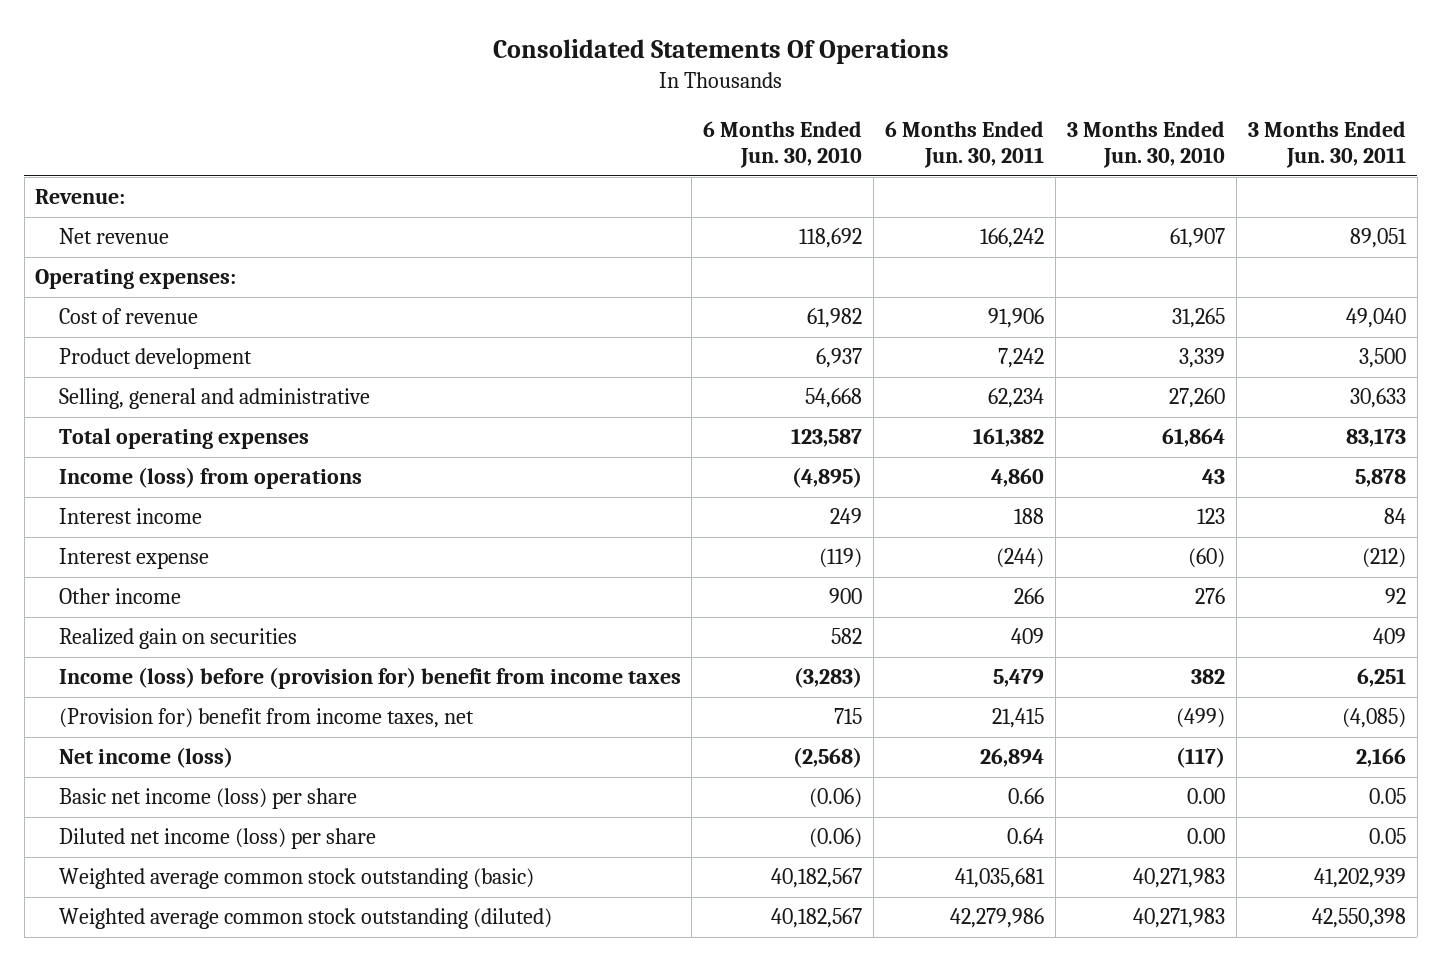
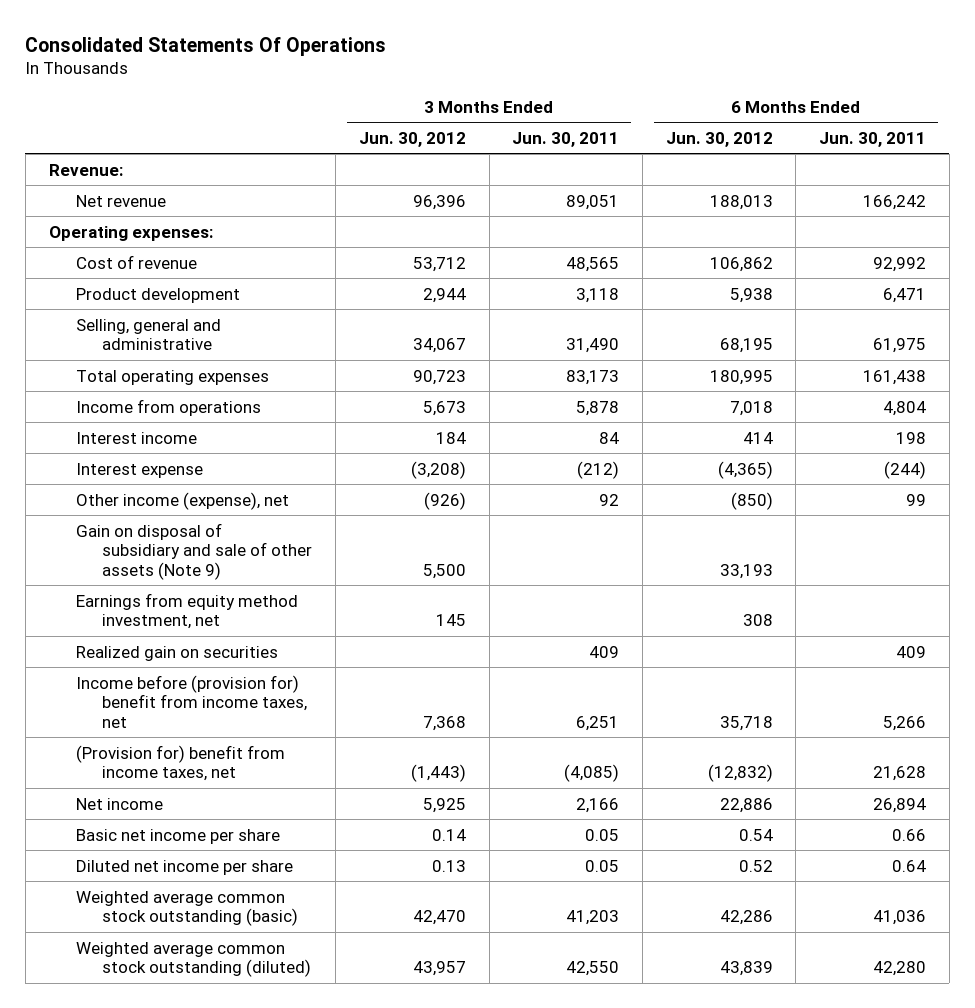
- | 6 Months Ended Jun. 30, 2010 | 6 Months Ended Jun. 30, 2011 | 3 Months Ended Jun. 30, 2010 | 3 Months Ended Jun. 30, 2011
+ | 3 Months Ended Jun. 30, 2012 | 3 Months Ended Jun. 30, 2011 | 6 Months Ended Jun. 30, 2012 | 6 Months Ended Jun. 30, 2011
- Cost of revenue | 61,982 | 91,906 | 31,265 | 49,040
- Product development | 6,937 | 7,242 | 3,339 | 3,500
- Selling, general and administrative | 54,668 | 62,234 | 27,260 | 30,633
- Total operating expenses | 123,587 | 161,382 | 61,864 | 83,173
- Income (loss) from operations | (4,895) | 4,860 | 43 | 5,878
- Interest income | 249 | 188 | 123 | 84
+ Cost of revenue | 53,712 | 48,565 | 106,862 | 92,992
+ Product development | 2,944 | 3,118 | 5,938 | 6,471
+ Selling, general and administrative | 34,067 | 31,490 | 68,195 | 61,975
+ Total operating expenses | 90,723 | 83,173 | 180,995 | 161,438
+ Income from operations | 5,673 | 5,878 | 7,018 | 4,804
+ Interest income | 184 | 84 | 414 | 198
- Other income | 900 | 266 | 276 | 92
+ Other income (expense), net | (926) | 92 | (850) | 99
+ Gain on disposal of subsidiary and sale of other assets (Note 9) | 5,500 | | 33,193 |
+ Earnings from equity method investment, net | 145 | | 308 |
- Income (loss) before (provision for) benefit from income taxes | (3,283) | 5,479 | 382 | 6,251
- (Provision for) benefit from income taxes, net | 715 | 21,415 | (499) | (4,085)
- Net income (loss) | (2,568) | 26,894 | (117) | 2,166
- Basic net income (loss) per share | (0.06) | 0.66 | 0.00 | 0.05
- Diluted net income (loss) per share | (0.06) | 0.64 | 0.00 | 0.05
- Weighted average common stock outstanding (basic) | 40,182,567 | 41,035,681 | 40,271,983 | 41,202,939
- Weighted average common stock outstanding (diluted) | 40,182,567 | 42,279,986 | 40,271,983 | 42,550,398
+ Income before (provision for) benefit from income taxes, net | 7,368 | 6,251 | 35,718 | 5,266
+ (Provision for) benefit from income taxes, net | (1,443) | (4,085) | (12,832) | 21,628
+ Net income | 5,925 | 2,166 | 22,886 | 26,894
+ Basic net income per share | 0.14 | 0.05 | 0.54 | 0.66
+ Diluted net income per share | 0.13 | 0.05 | 0.52 | 0.64
+ Weighted average common stock outstanding (basic) | 42,470 | 41,203 | 42,286 | 41,036
+ Weighted average common stock outstanding (diluted) | 43,957 | 42,550 | 43,839 | 42,280

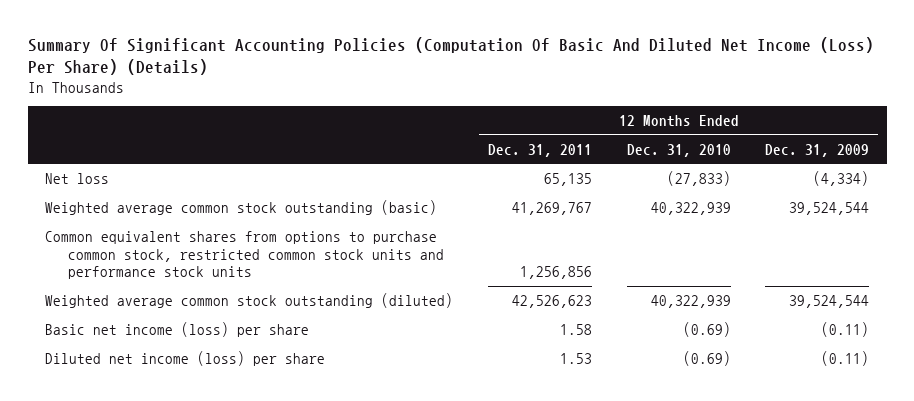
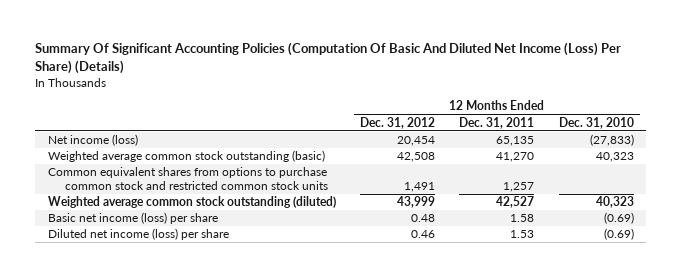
- | 12 Months Ended Dec. 31, 2011 | 12 Months Ended Dec. 31, 2010 | 12 Months Ended Dec. 31, 2009
+ | 12 Months Ended Dec. 31, 2012 | 12 Months Ended Dec. 31, 2011 | 12 Months Ended Dec. 31, 2010
- Net loss | 65,135 | (27,833) | (4,334)
- Weighted average common stock outstanding (basic) | 41,269,767 | 40,322,939 | 39,524,544
- Common equivalent shares from options to purchase common stock, restricted common stock units and performance stock units | 1,256,856 | |
- Weighted average common stock outstanding (diluted) | 42,526,623 | 40,322,939 | 39,524,544
+ Net income (loss) | 20,454 | 65,135 | (27,833)
+ Weighted average common stock outstanding (basic) | 42,508 | 41,270 | 40,323
+ Common equivalent shares from options to purchase common stock and restricted common stock units | 1,491 | 1,257 |
+ Weighted average common stock outstanding (diluted) | 43,999 | 42,527 | 40,323

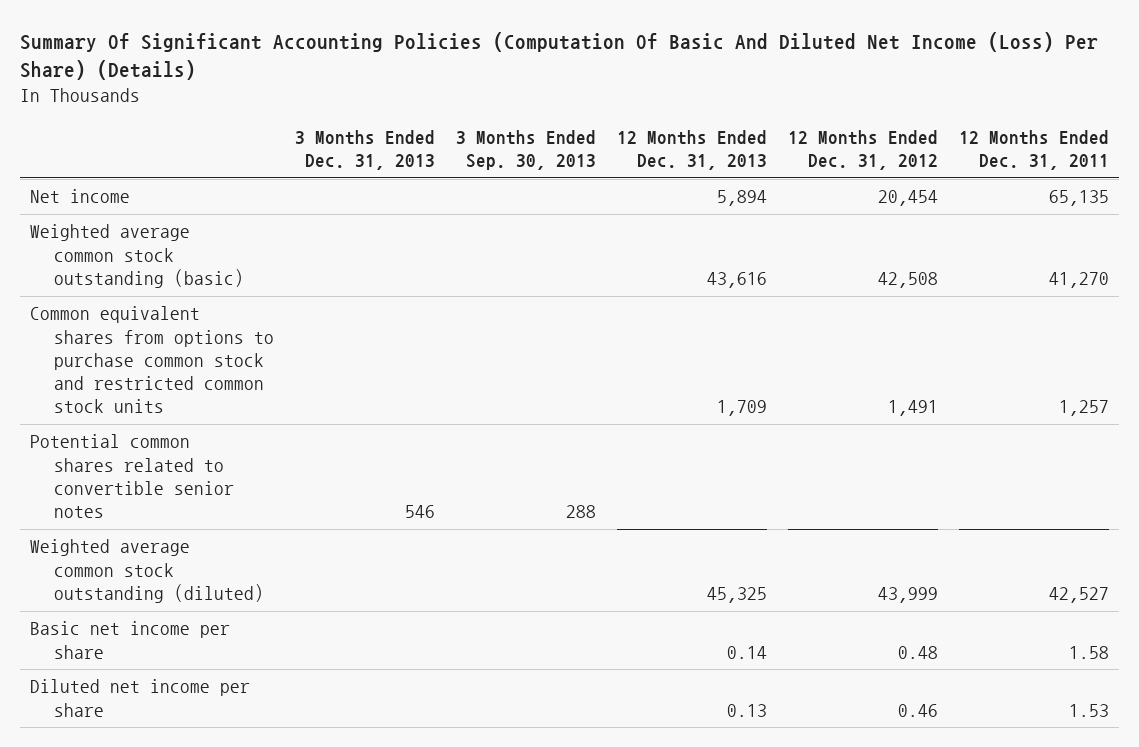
- | 12 Months Ended Dec. 31, 2012 | 12 Months Ended Dec. 31, 2011 | 12 Months Ended Dec. 31, 2010
+ | 3 Months Ended Dec. 31, 2013 | 3 Months Ended Sep. 30, 2013 | 12 Months Ended Dec. 31, 2013 | 12 Months Ended Dec. 31, 2012 | 12 Months Ended Dec. 31, 2011
- Net income (loss) | 20,454 | 65,135 | (27,833)
+ Net income | | | 5,894 | 20,454 | 65,135
+ Potential common shares related to convertible senior notes | 546 | 288 | | |
- Basic net income (loss) per share | 0.48 | 1.58 | (0.69)
- Diluted net income (loss) per share | 0.46 | 1.53 | (0.69)
+ Basic net income per share | | | 0.14 | 0.48 | 1.58
+ Diluted net income per share | | | 0.13 | 0.46 | 1.53

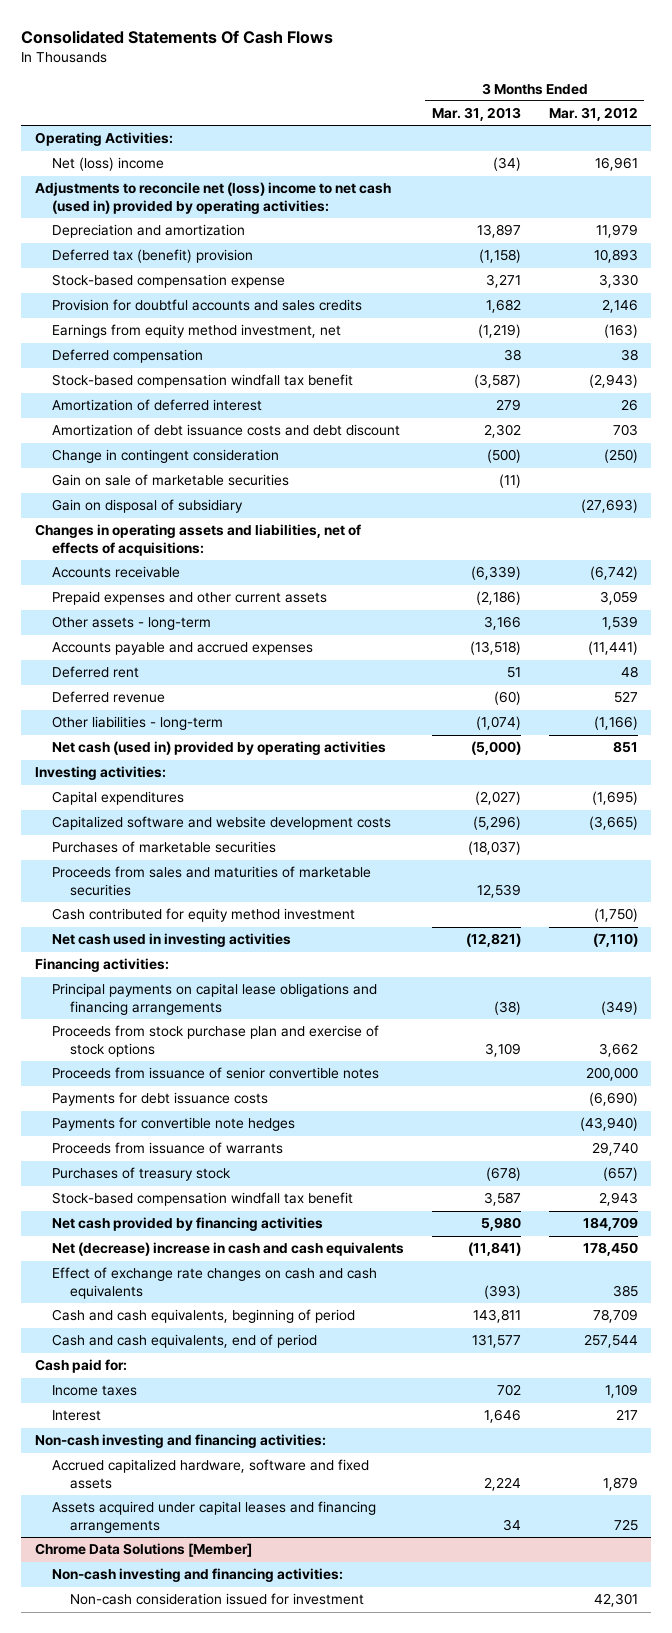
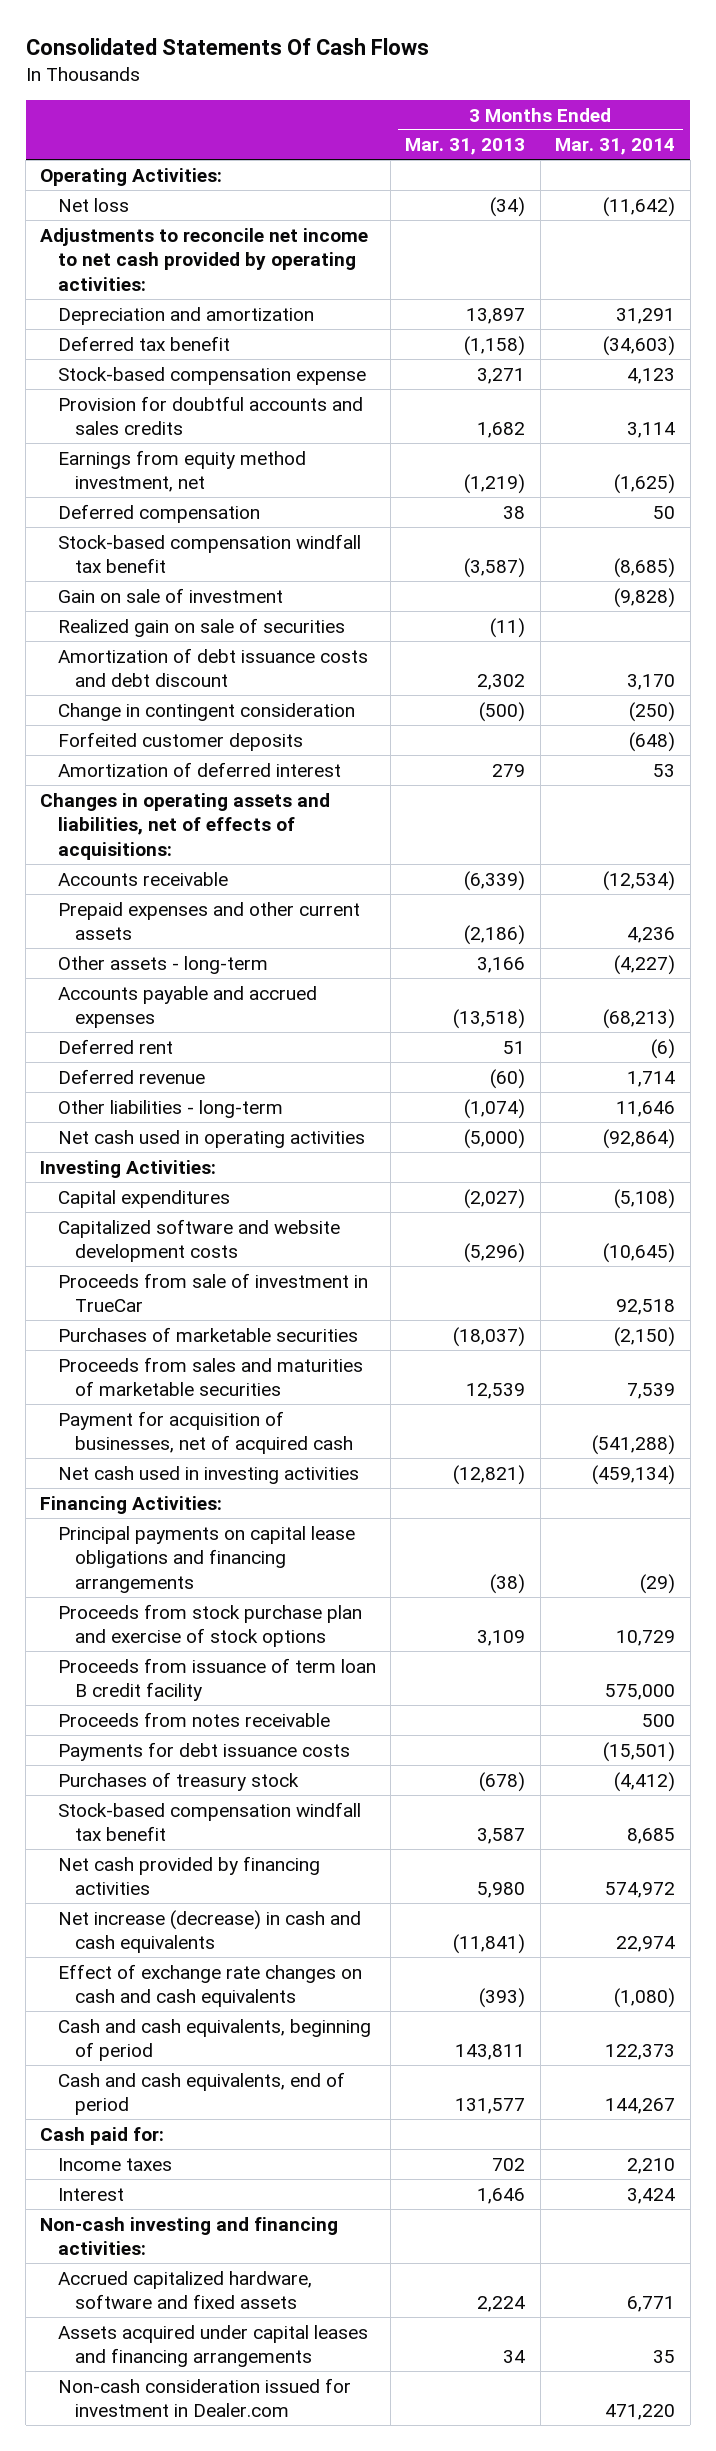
- | 3 Months Ended Mar. 31, 2013 | 3 Months Ended Mar. 31, 2012
+ | 3 Months Ended Mar. 31, 2013 | 3 Months Ended Mar. 31, 2014
- Net (loss) income | (34) | 16,961
- Adjustments to reconcile net (loss) income to net cash (used in) provided by operating activities:
+ Net loss | (34) | (11,642)
+ Adjustments to reconcile net income to net cash provided by operating activities:
- Deferred tax (benefit) provision | (1,158) | 10,893
+ Deferred tax benefit | (1,158) | (34,603)
+ Gain on sale of investment | | (9,828)
+ Realized gain on sale of securities | (11) |
- Gain on sale of marketable securities | (11) |
- Gain on disposal of subsidiary | | (27,693)
+ Forfeited customer deposits | | (648)
moved down: Amortization of deferred interest | 279 | 53
- Net cash (used in) provided by operating activities | (5,000) | 851
- Investing activities:
+ Net cash used in operating activities | (5,000) | (92,864)
+ Investing Activities:
+ Proceeds from sale of investment in TrueCar | | 92,518
- Cash contributed for equity method investment | | (1,750)
+ Payment for acquisition of businesses, net of acquired cash | | (541,288)
- Financing activities:
+ Financing Activities:
- Proceeds from issuance of senior convertible notes | | 200,000
+ Proceeds from issuance of term loan B credit facility | | 575,000
+ Proceeds from notes receivable | | 500
- Payments for convertible note hedges | | (43,940)
- Proceeds from issuance of warrants | | 29,740
- Net (decrease) increase in cash and cash equivalents | (11,841) | 178,450
+ Net increase (decrease) in cash and cash equivalents | (11,841) | 22,974
- Chrome Data Solutions [Member]
- Non-cash investing and financing activities:
- Non-cash consideration issued for investment | | 42,301
+ Non-cash consideration issued for investment in Dealer.com | | 471,220

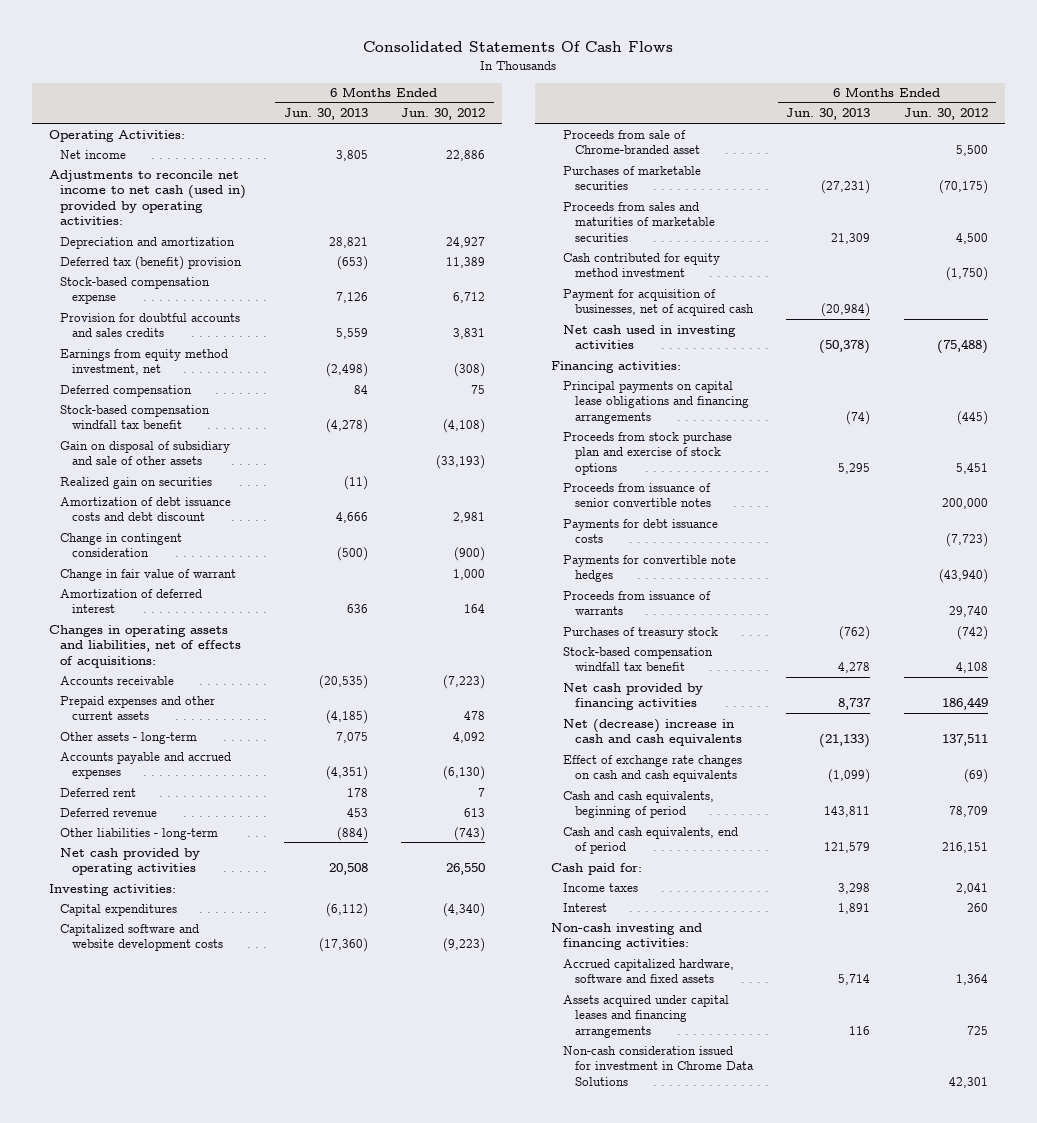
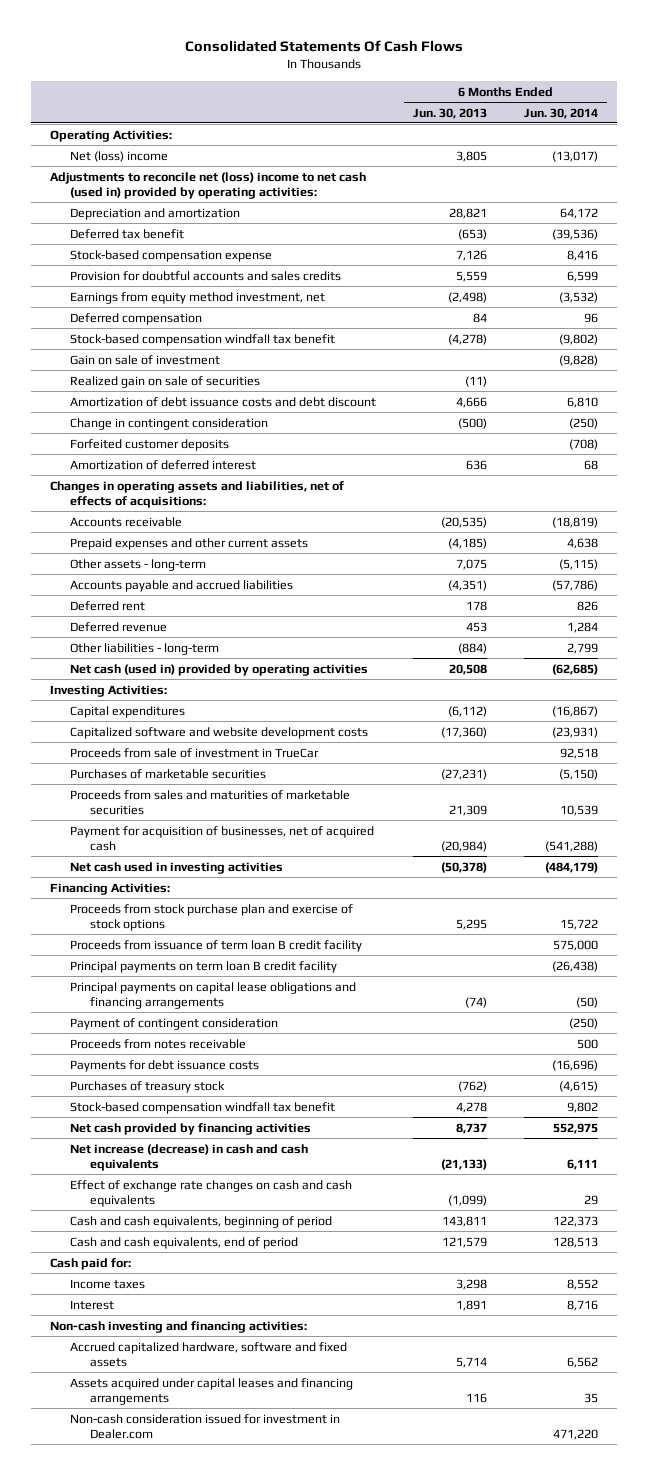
- | 6 Months Ended Jun. 30, 2013 | 6 Months Ended Jun. 30, 2012
+ | 6 Months Ended Jun. 30, 2013 | 6 Months Ended Jun. 30, 2014
- Net income | 3,805 | 22,886
- Adjustments to reconcile net income to net cash (used in) provided by operating activities:
+ Net (loss) income | 3,805 | (13,017)
+ Adjustments to reconcile net (loss) income to net cash (used in) provided by operating activities:
- Deferred tax (benefit) provision | (653) | 11,389
+ Deferred tax benefit | (653) | (39,536)
- Gain on disposal of subsidiary and sale of other assets | | (33,193)
- Realized gain on securities | (11) |
+ Gain on sale of investment | | (9,828)
+ Realized gain on sale of securities | (11) |
- Change in fair value of warrant | | 1,000
+ Forfeited customer deposits | | (708)
- Accounts payable and accrued expenses | (4,351) | (6,130)
+ Accounts payable and accrued liabilities | (4,351) | (57,786)
- Net cash provided by operating activities | 20,508 | 26,550
- Investing activities:
+ Net cash (used in) provided by operating activities | 20,508 | (62,685)
+ Investing Activities:
- Proceeds from sale of Chrome-branded asset | | 5,500
+ Proceeds from sale of investment in TrueCar | | 92,518
- Cash contributed for equity method investment | | (1,750)
- Financing activities:
+ Financing Activities:
- Proceeds from issuance of senior convertible notes | | 200,000
+ Proceeds from issuance of term loan B credit facility | | 575,000
+ Principal payments on term loan B credit facility | | (26,438)
moved down: Principal payments on capital lease obligations and financing arrangements | (74) | (50)
+ Payment of contingent consideration | | (250)
+ Proceeds from notes receivable | | 500
- Payments for convertible note hedges | | (43,940)
- Proceeds from issuance of warrants | | 29,740
- Net (decrease) increase in cash and cash equivalents | (21,133) | 137,511
+ Net increase (decrease) in cash and cash equivalents | (21,133) | 6,111
- Non-cash consideration issued for investment in Chrome Data Solutions | | 42,301
+ Non-cash consideration issued for investment in Dealer.com | | 471,220

